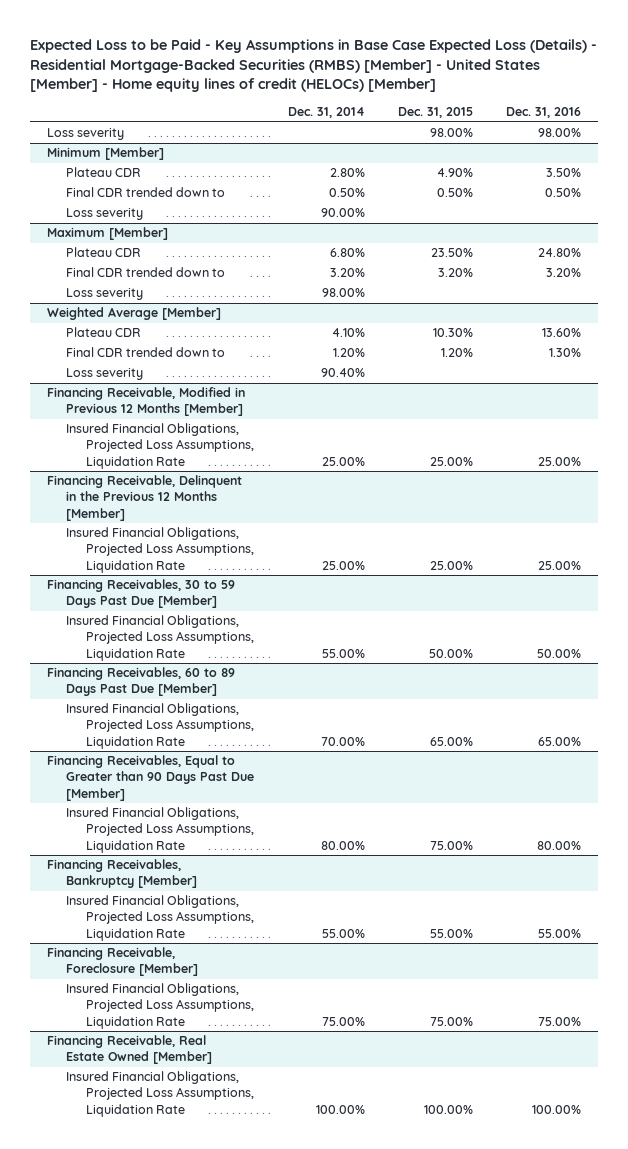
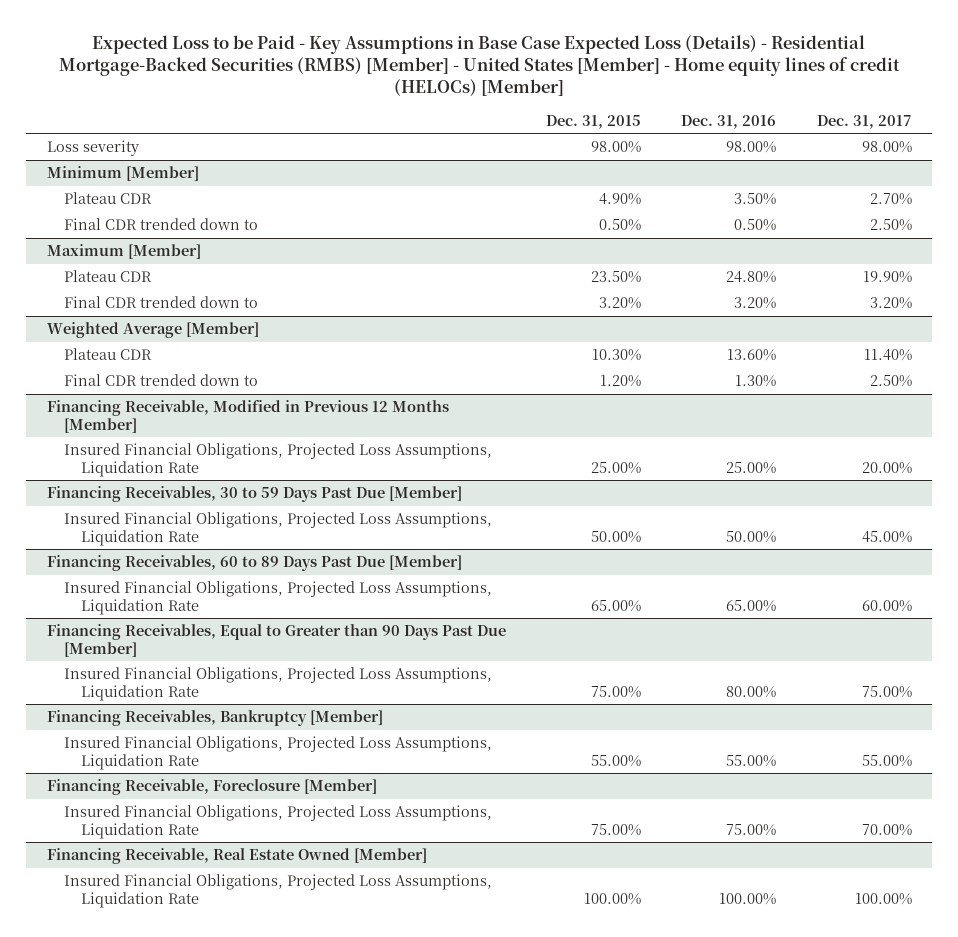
- | Dec. 31, 2014 | Dec. 31, 2015 | Dec. 31, 2016
+ | Dec. 31, 2015 | Dec. 31, 2016 | Dec. 31, 2017
@ Minimum [Member]
- Loss severity | 90.00% | |
@ Maximum [Member]
- Loss severity | 98.00% | |
@ Weighted Average [Member]
- Loss severity | 90.40% | |
- Financing Receivable, Delinquent in the Previous 12 Months [Member]
- Insured Financial Obligations, Projected Loss Assumptions, Liquidation Rate | 25.00% | 25.00% | 25.00%

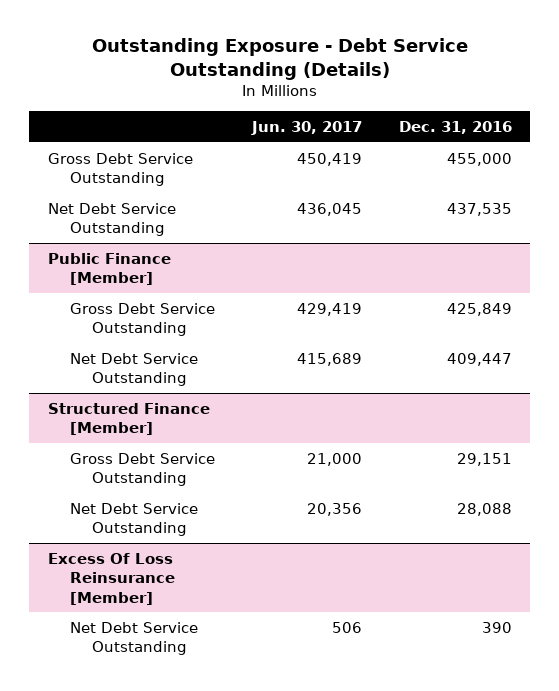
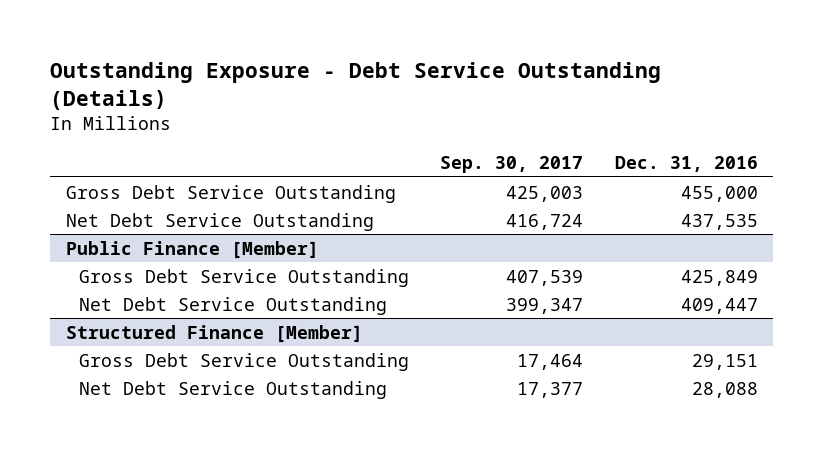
- | Jun. 30, 2017 | Dec. 31, 2016
+ | Sep. 30, 2017 | Dec. 31, 2016
- Excess Of Loss Reinsurance [Member]
- Net Debt Service Outstanding | 506 | 390

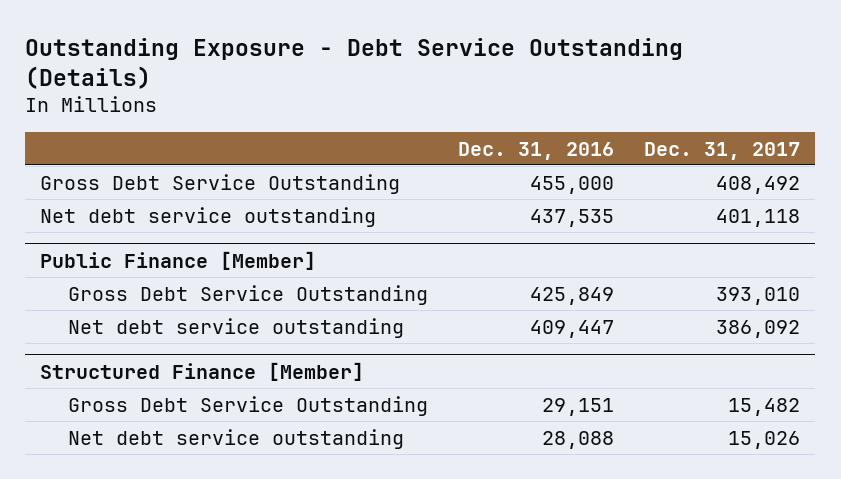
- | Sep. 30, 2017 | Dec. 31, 2016
+ | Dec. 31, 2016 | Dec. 31, 2017
- Net Debt Service Outstanding | 416,724 | 437,535
+ Net debt service outstanding | 437,535 | 401,118
@ Public Finance [Member]
- Net Debt Service Outstanding | 399,347 | 409,447
+ Net debt service outstanding | 409,447 | 386,092
@ Structured Finance [Member]
- Net Debt Service Outstanding | 17,377 | 28,088
+ Net debt service outstanding | 28,088 | 15,026

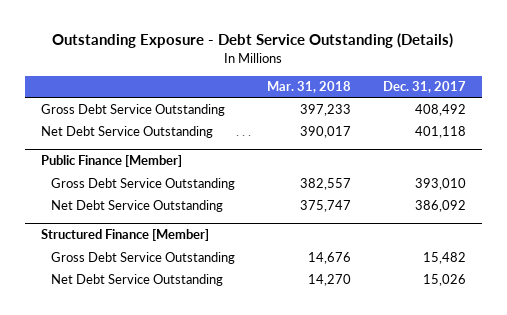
- | Dec. 31, 2016 | Dec. 31, 2017
+ | Mar. 31, 2018 | Dec. 31, 2017
- Net debt service outstanding | 437,535 | 401,118
+ Net Debt Service Outstanding | 390,017 | 401,118
@ Public Finance [Member]
- Net debt service outstanding | 409,447 | 386,092
+ Net Debt Service Outstanding | 375,747 | 386,092
@ Structured Finance [Member]
- Net debt service outstanding | 28,088 | 15,026
+ Net Debt Service Outstanding | 14,270 | 15,026

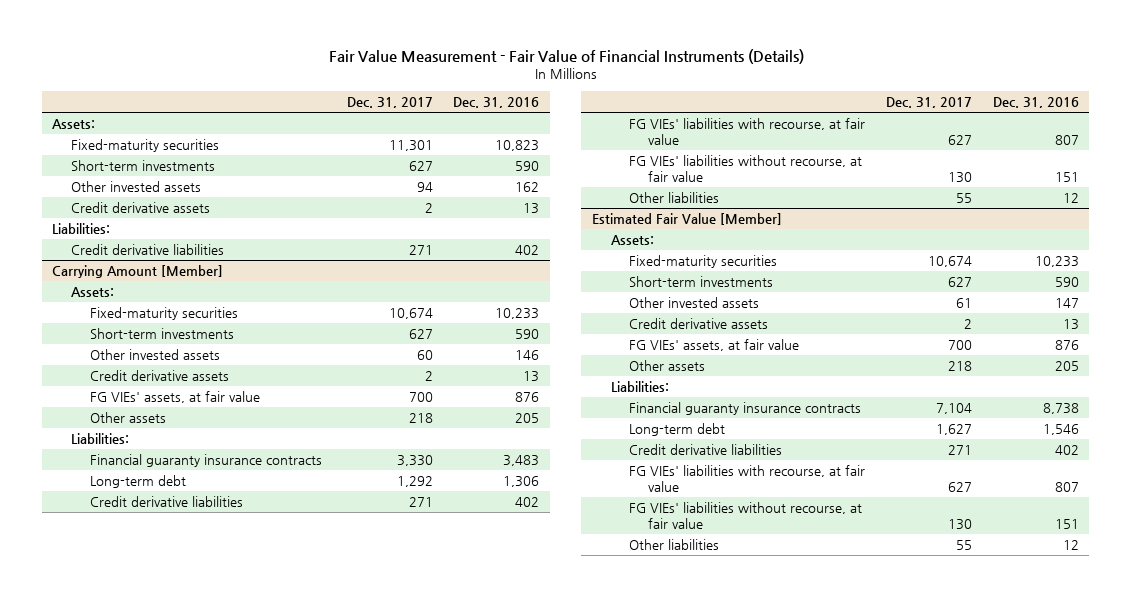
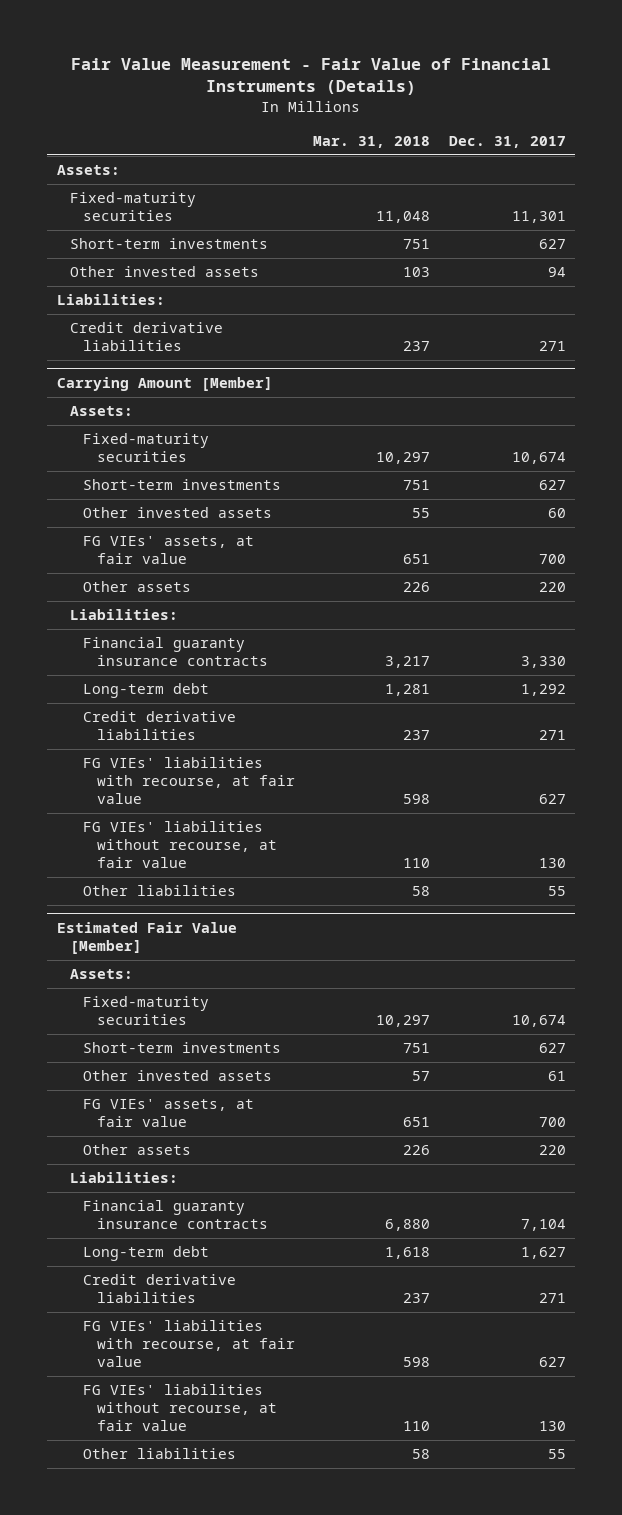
- | Dec. 31, 2017 | Dec. 31, 2016
+ | Mar. 31, 2018 | Dec. 31, 2017
- Credit derivative assets | 2 | 13
@ Carrying Amount [Member]
- Credit derivative assets | 2 | 13
- Other assets | 218 | 205
+ Other assets | 226 | 220
@ Estimated Fair Value [Member]
- Credit derivative assets | 2 | 13
- Other assets | 218 | 205
+ Other assets | 226 | 220

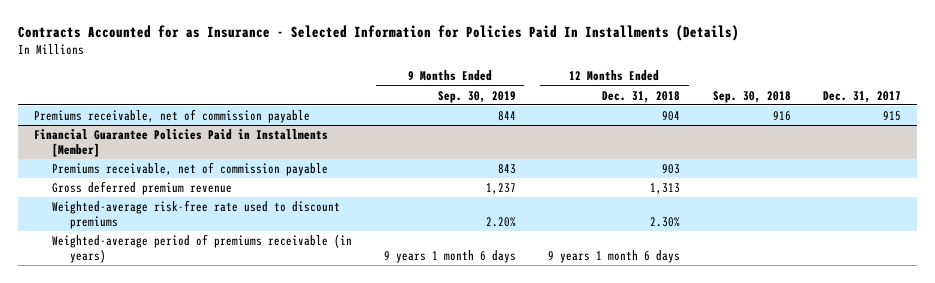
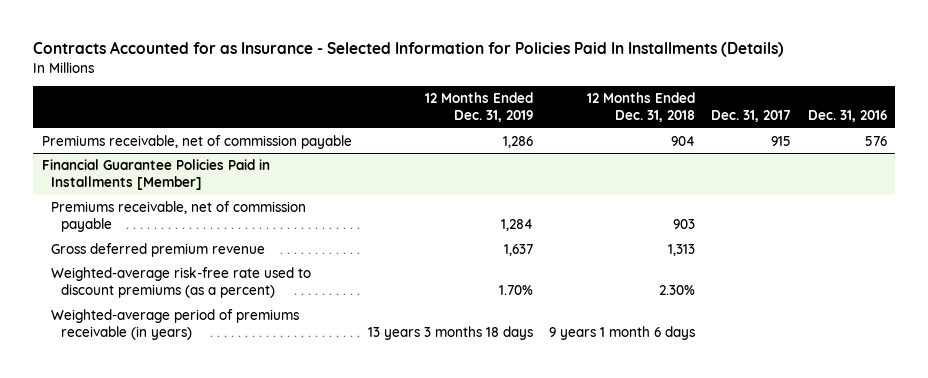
- | 9 Months Ended Sep. 30, 2019 | 12 Months Ended Dec. 31, 2018 | Sep. 30, 2018 | Dec. 31, 2017
+ | 12 Months Ended Dec. 31, 2019 | 12 Months Ended Dec. 31, 2018 | Dec. 31, 2017 | Dec. 31, 2016
@ Financial Guarantee Policies Paid in Installments [Member]
- Weighted-average risk-free rate used to discount premiums | 2.20% | 2.30% | |
+ Weighted-average risk-free rate used to discount premiums (as a percent) | 1.70% | 2.30% | |

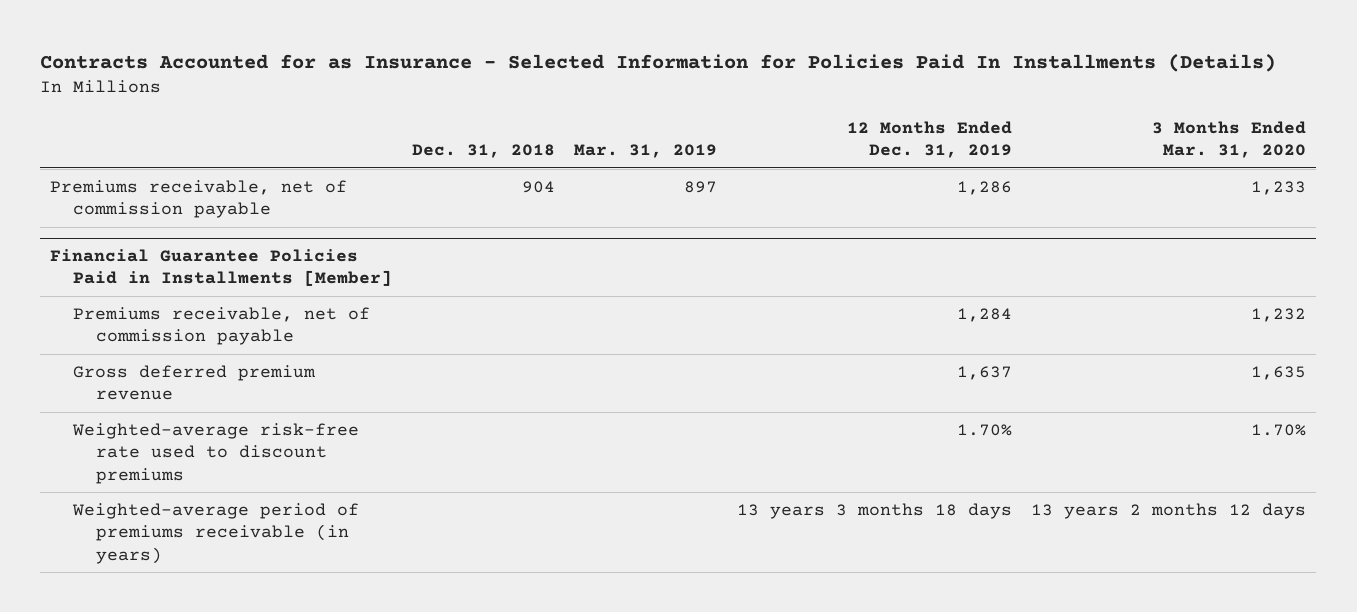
- | 12 Months Ended Dec. 31, 2019 | 12 Months Ended Dec. 31, 2018 | Dec. 31, 2017 | Dec. 31, 2016
+ | Dec. 31, 2018 | Mar. 31, 2019 | 12 Months Ended Dec. 31, 2019 | 3 Months Ended Mar. 31, 2020
@ Financial Guarantee Policies Paid in Installments [Member]
- Weighted-average risk-free rate used to discount premiums (as a percent) | 1.70% | 2.30% | |
+ Weighted-average risk-free rate used to discount premiums | | | 1.70% | 1.70%

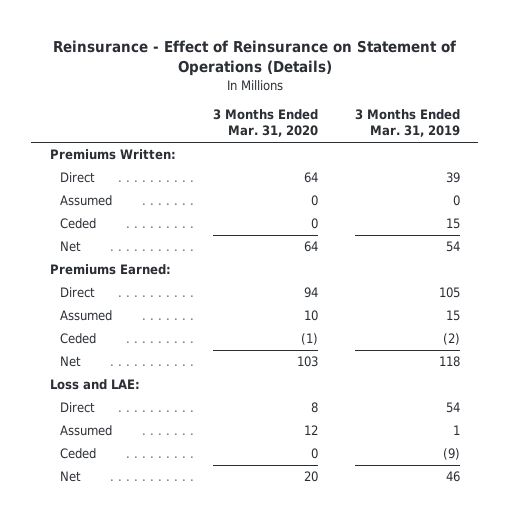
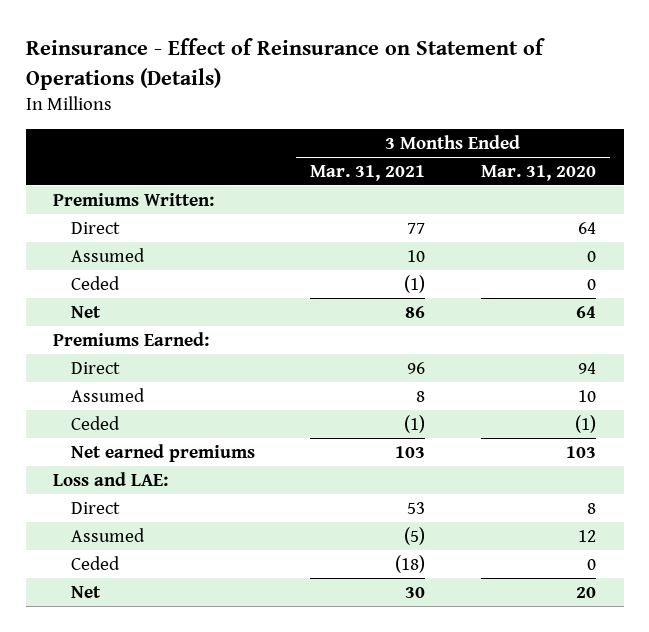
- | 3 Months Ended Mar. 31, 2020 | 3 Months Ended Mar. 31, 2019
+ | 3 Months Ended Mar. 31, 2021 | 3 Months Ended Mar. 31, 2020
- Net | 103 | 118
+ Net earned premiums | 103 | 103

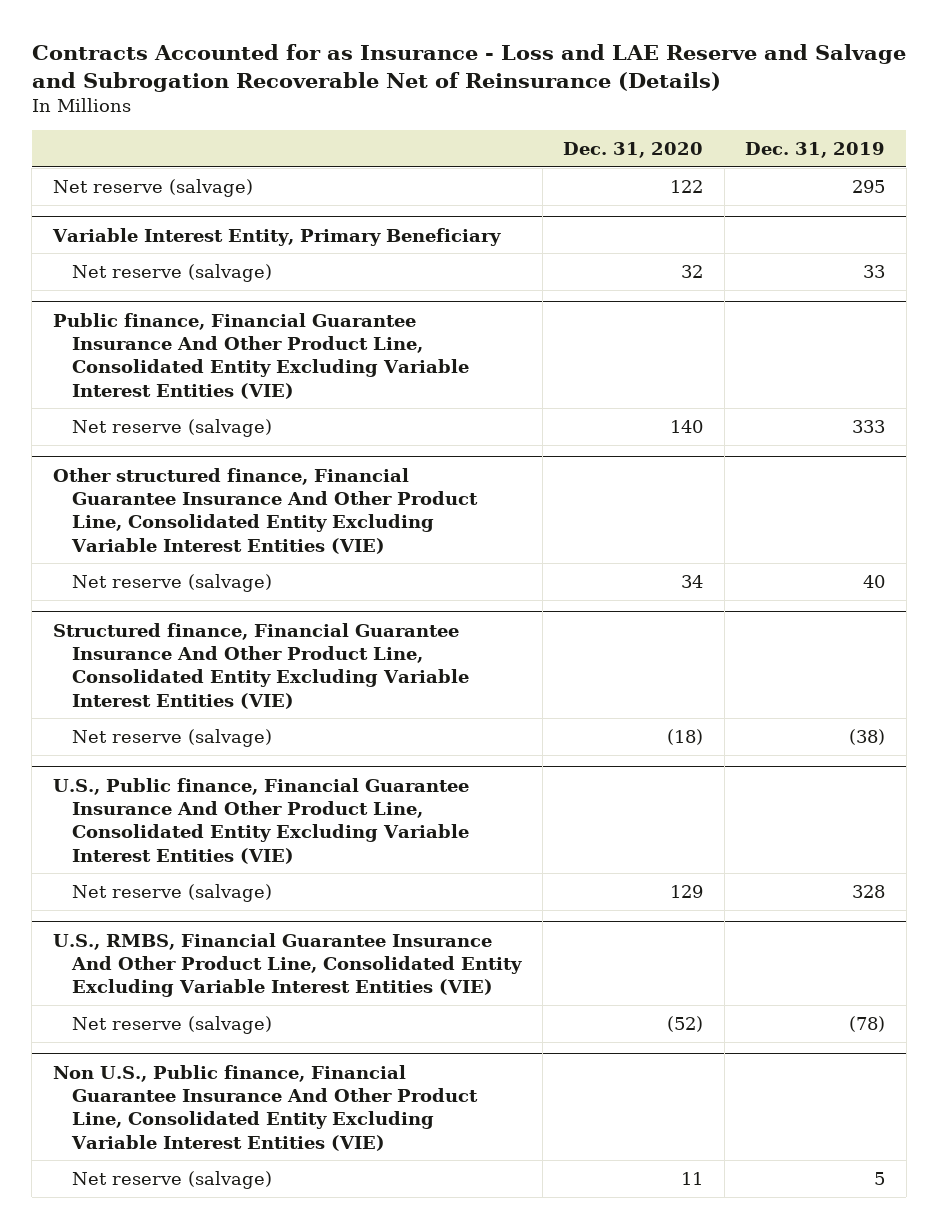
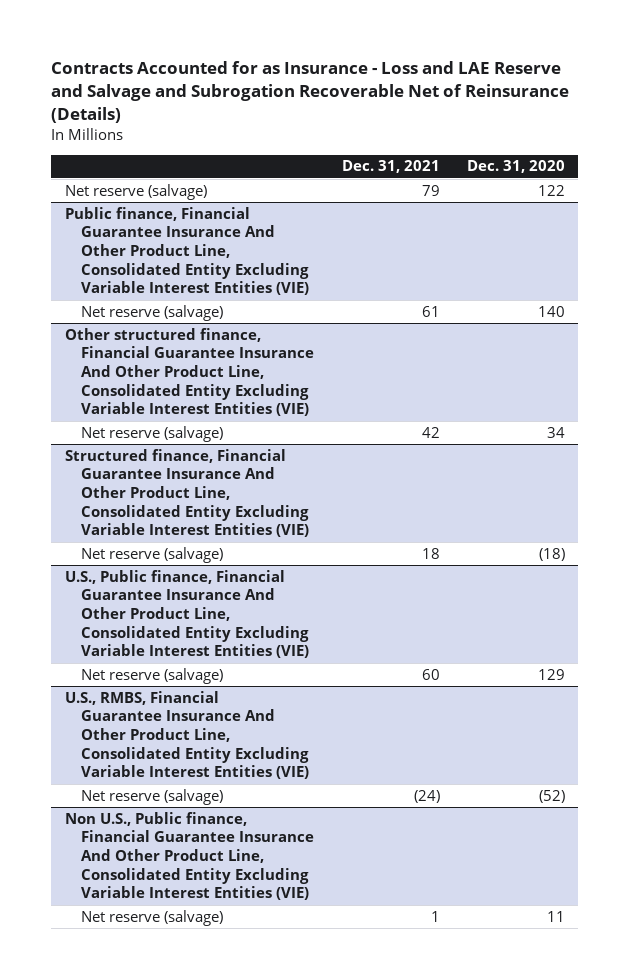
- | Dec. 31, 2020 | Dec. 31, 2019
+ | Dec. 31, 2021 | Dec. 31, 2020
- Variable Interest Entity, Primary Beneficiary
- Net reserve (salvage) | 32 | 33

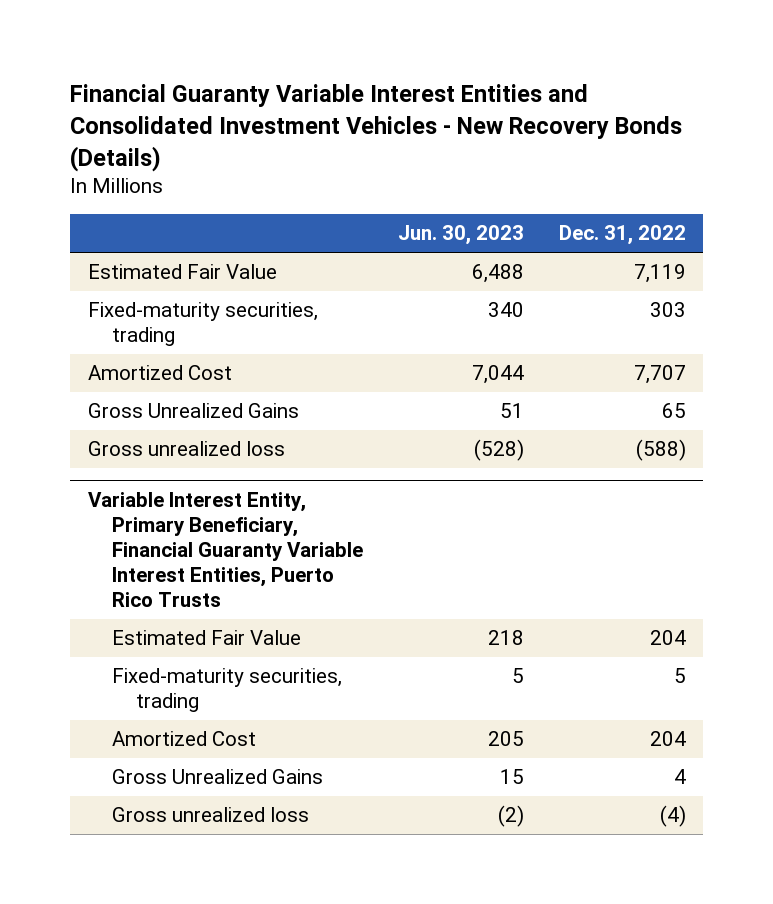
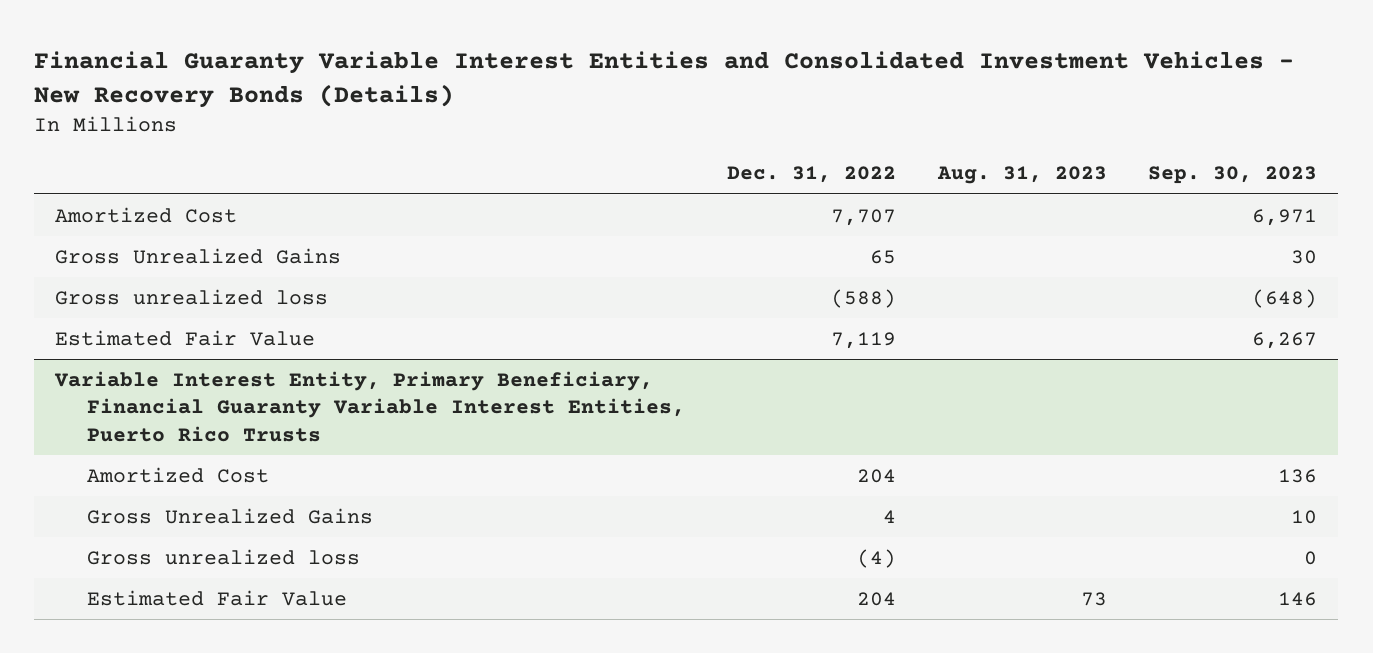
- | Jun. 30, 2023 | Dec. 31, 2022
+ | Dec. 31, 2022 | Aug. 31, 2023 | Sep. 30, 2023
- Fixed-maturity securities, trading | 340 | 303
moved down: Estimated Fair Value | 7,119 | | 6,267
@ Variable Interest Entity, Primary Beneficiary, Financial Guaranty Variable Interest Entities, Puerto Rico Trusts
- Fixed-maturity securities, trading | 5 | 5
moved down: Estimated Fair Value | 204 | 73 | 146

